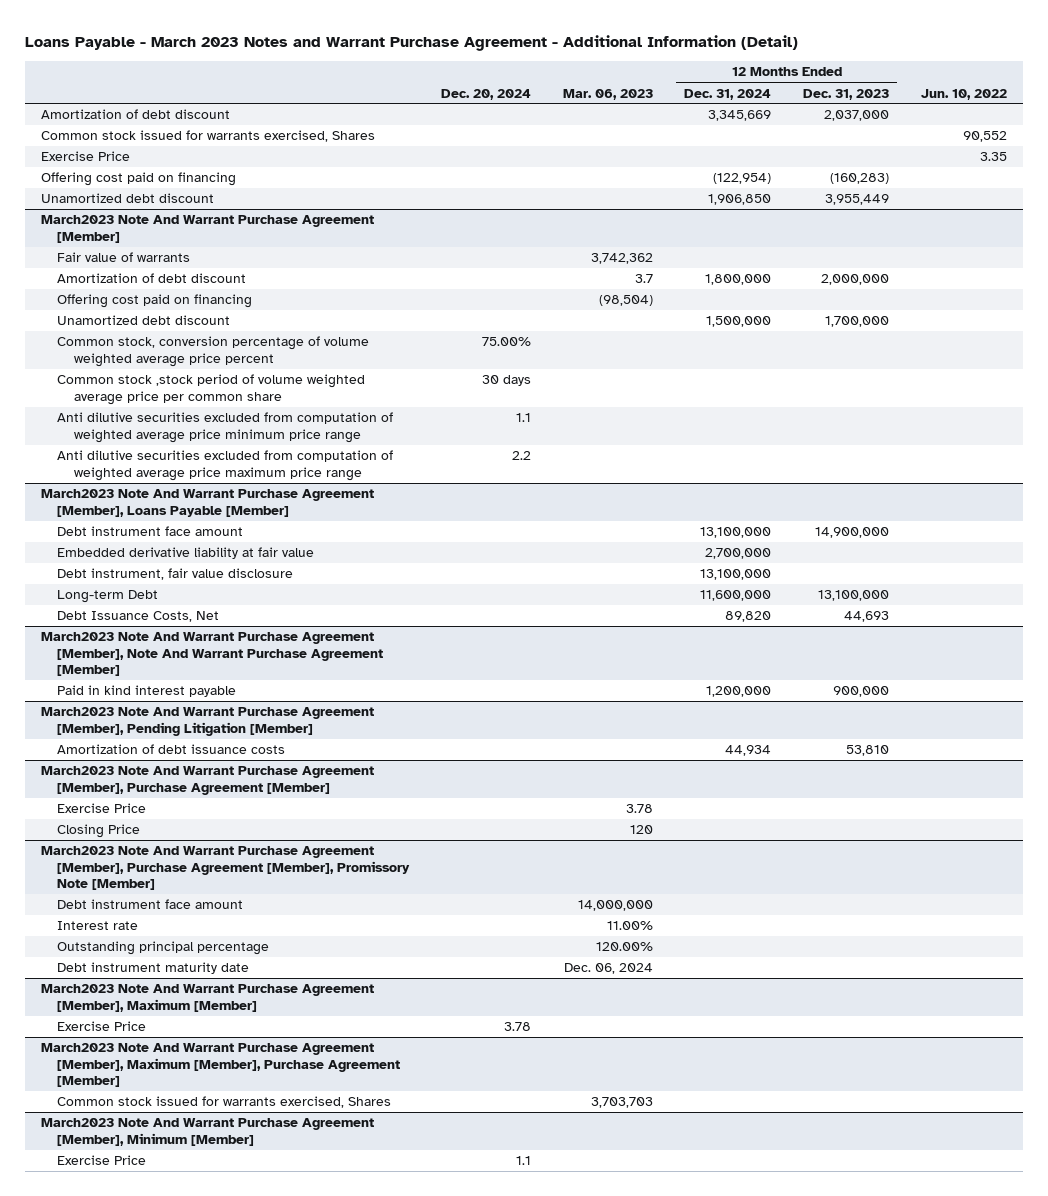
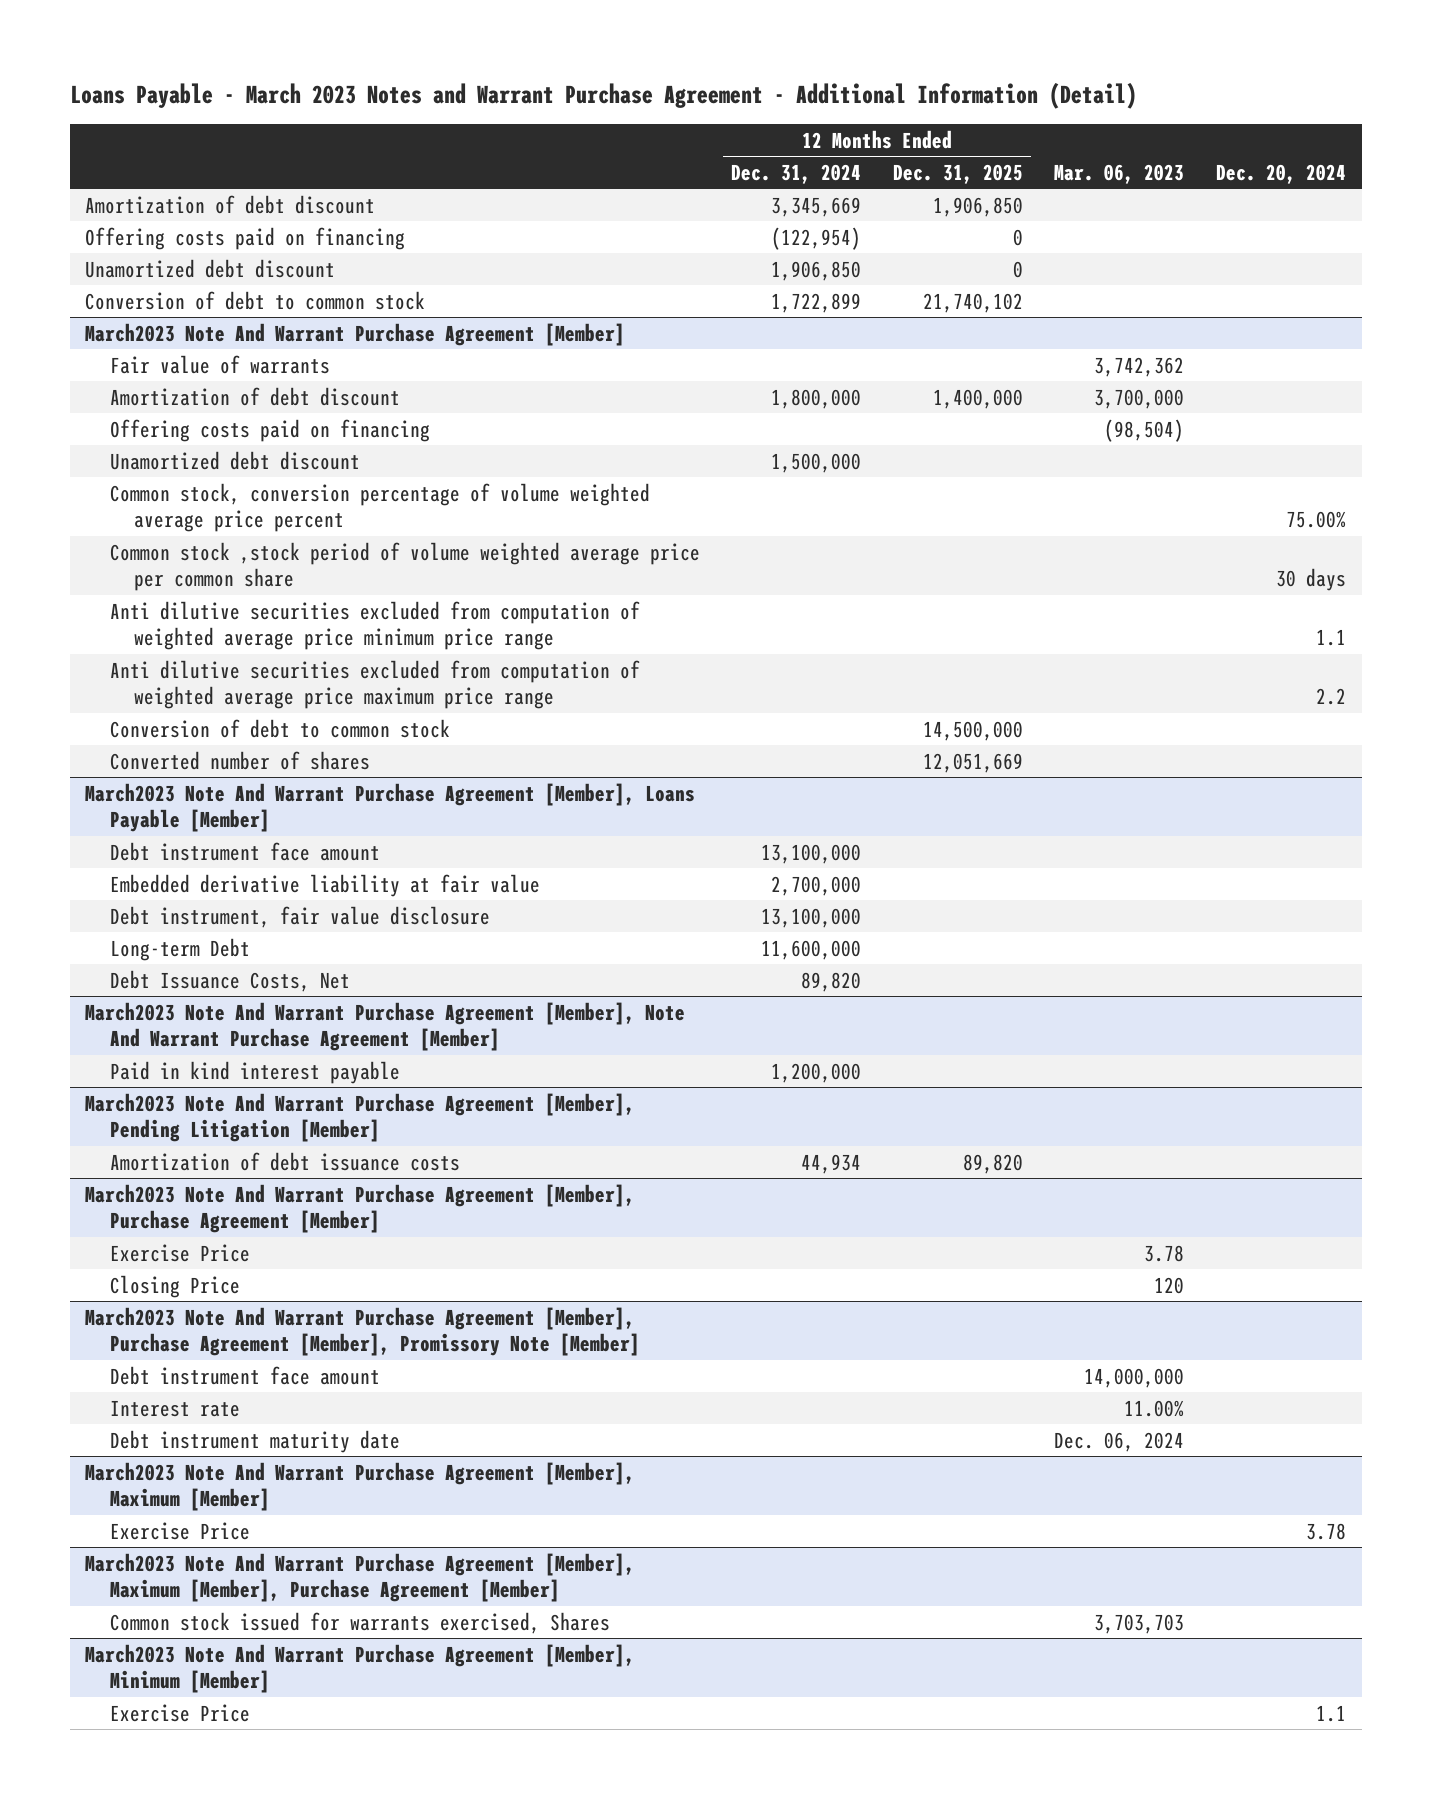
- | Dec. 20, 2024 | Mar. 06, 2023 | 12 Months Ended Dec. 31, 2024 | 12 Months Ended Dec. 31, 2023 | Jun. 10, 2022
+ | 12 Months Ended Dec. 31, 2024 | 12 Months Ended Dec. 31, 2025 | Mar. 06, 2023 | Dec. 20, 2024
- Common stock issued for warrants exercised, Shares | | | | | 90,552
- Exercise Price | | | | | 3.35
- Offering cost paid on financing | | | (122,954) | (160,283) |
+ Offering costs paid on financing | (122,954) | 0 | |
+ Conversion of debt to common stock | 1,722,899 | 21,740,102 | |
@ March2023 Note And Warrant Purchase Agreement [Member]
- Amortization of debt discount | | 3.7 | 1,800,000 | 2,000,000 |
- Offering cost paid on financing | | (98,504) | | |
+ Amortization of debt discount | 1,800,000 | 1,400,000 | 3,700,000 |
+ Offering costs paid on financing | | | (98,504) |
+ Conversion of debt to common stock | | 14,500,000 | |
+ Converted number of shares | | 12,051,669 | |
@ March2023 Note And Warrant Purchase Agreement [Member], Purchase Agreement [Member], Promissory Note [Member]
- Outstanding principal percentage | | 120.00% | | |

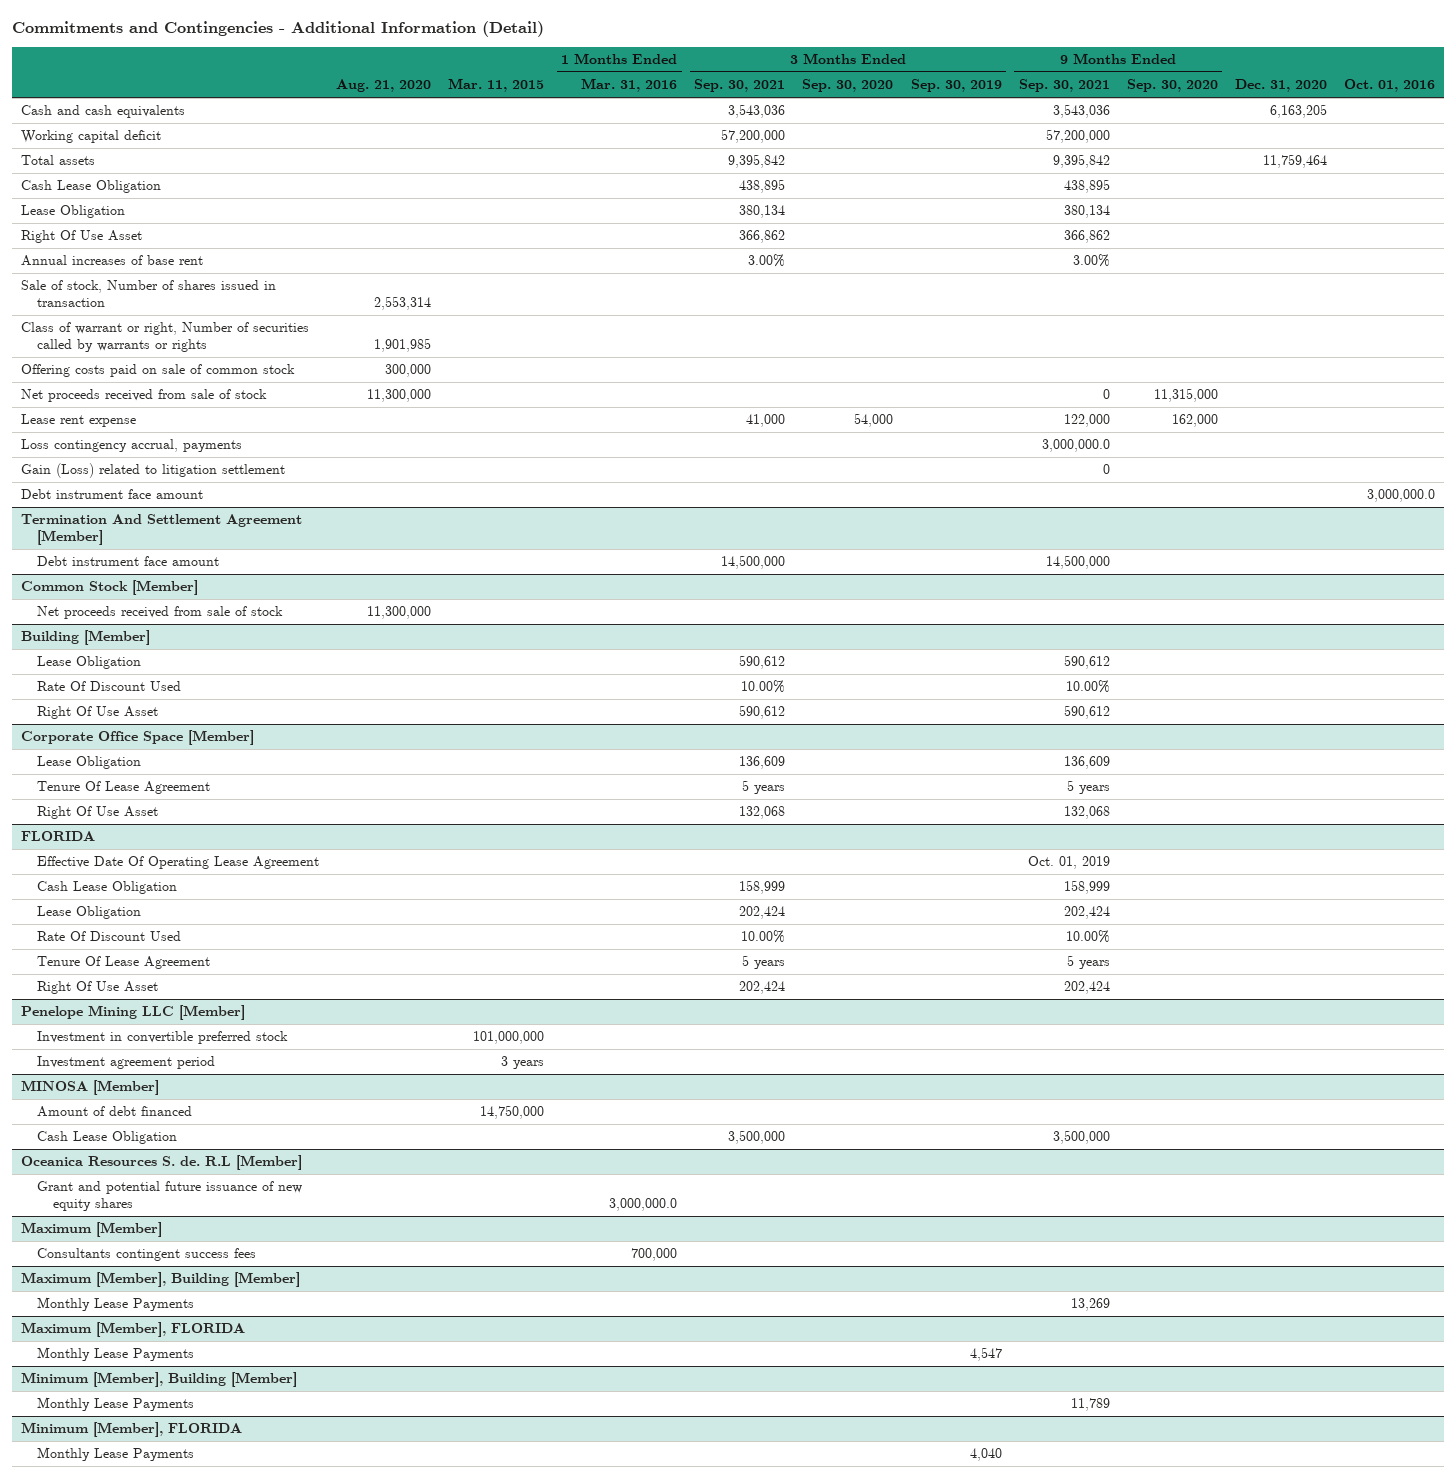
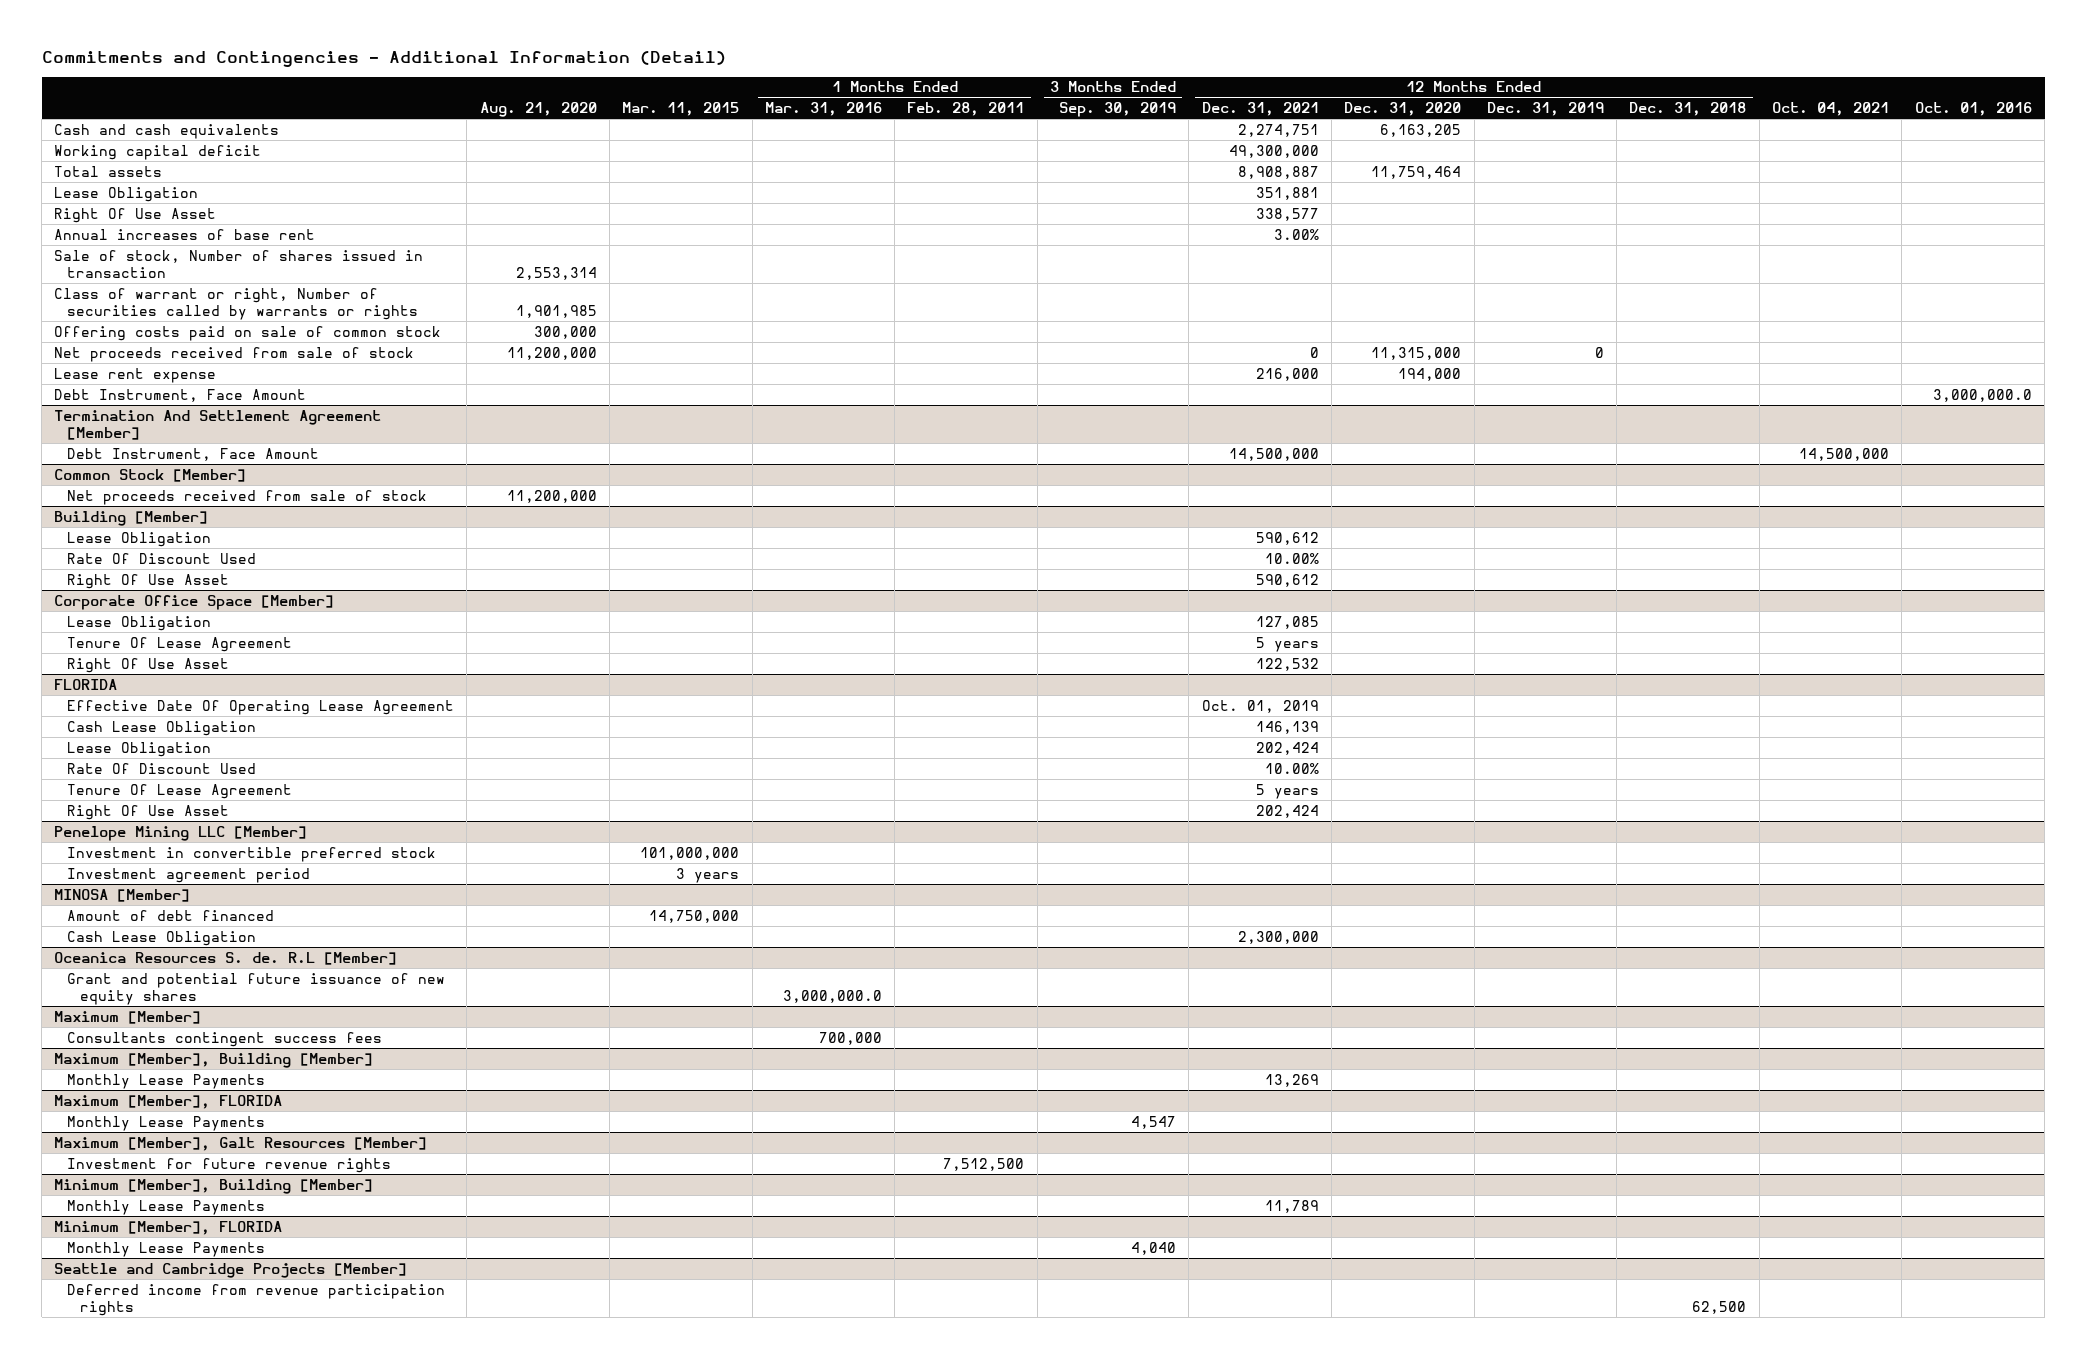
- | Aug. 21, 2020 | Mar. 11, 2015 | 1 Months Ended Mar. 31, 2016 | 3 Months Ended Sep. 30, 2021 | 3 Months Ended Sep. 30, 2020 | 3 Months Ended Sep. 30, 2019 | 9 Months Ended Sep. 30, 2021 | 9 Months Ended Sep. 30, 2020 | Dec. 31, 2020 | Oct. 01, 2016
+ | Aug. 21, 2020 | Mar. 11, 2015 | 1 Months Ended Mar. 31, 2016 | 1 Months Ended Feb. 28, 2011 | 3 Months Ended Sep. 30, 2019 | 12 Months Ended Dec. 31, 2021 | 12 Months Ended Dec. 31, 2020 | 12 Months Ended Dec. 31, 2019 | 12 Months Ended Dec. 31, 2018 | Oct. 04, 2021 | Oct. 01, 2016
- Cash Lease Obligation | | | | 438,895 | | | 438,895 | | |
- Net proceeds received from sale of stock | 11,300,000 | | | | | | 0 | 11,315,000 | |
+ Net proceeds received from sale of stock | 11,200,000 | | | | | 0 | 11,315,000 | 0 | | |
- Loss contingency accrual, payments | | | | | | | 3,000,000.0 | | |
- Gain (Loss) related to litigation settlement | | | | | | | 0 | | |
- Debt instrument face amount | | | | | | | | | | 3,000,000.0
+ Debt Instrument, Face Amount | | | | | | | | | | | 3,000,000.0
@ Termination And Settlement Agreement [Member]
- Debt instrument face amount | | | | 14,500,000 | | | 14,500,000 | | |
+ Debt Instrument, Face Amount | | | | | | 14,500,000 | | | | 14,500,000 |
@ Common Stock [Member]
- Net proceeds received from sale of stock | 11,300,000 | | | | | | | | |
+ Net proceeds received from sale of stock | 11,200,000 | | | | | | | | | |
+ Maximum [Member], Galt Resources [Member]
+ Investment for future revenue rights | | | | 7,512,500 | | | | | | |
+ Seattle and Cambridge Projects [Member]
+ Deferred income from revenue participation rights | | | | | | | | | 62,500 | |

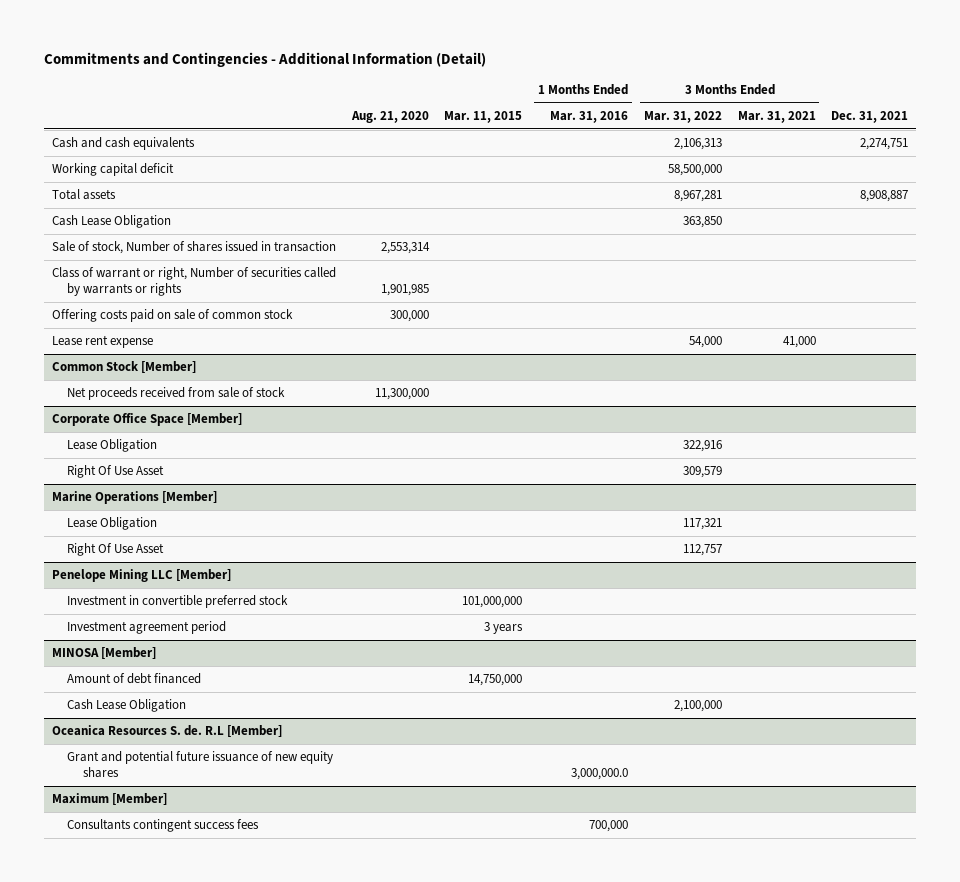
- | Aug. 21, 2020 | Mar. 11, 2015 | 1 Months Ended Mar. 31, 2016 | 1 Months Ended Feb. 28, 2011 | 3 Months Ended Sep. 30, 2019 | 12 Months Ended Dec. 31, 2021 | 12 Months Ended Dec. 31, 2020 | 12 Months Ended Dec. 31, 2019 | 12 Months Ended Dec. 31, 2018 | Oct. 04, 2021 | Oct. 01, 2016
+ | Aug. 21, 2020 | Mar. 11, 2015 | 1 Months Ended Mar. 31, 2016 | 3 Months Ended Mar. 31, 2022 | 3 Months Ended Mar. 31, 2021 | Dec. 31, 2021
- Lease Obligation | | | | | | 351,881 | | | | |
- Right Of Use Asset | | | | | | 338,577 | | | | |
- Annual increases of base rent | | | | | | 3.00% | | | | |
+ Cash Lease Obligation | | | | 363,850 | |
- Net proceeds received from sale of stock | 11,200,000 | | | | | 0 | 11,315,000 | 0 | | |
- Debt Instrument, Face Amount | | | | | | | | | | | 3,000,000.0
- Termination And Settlement Agreement [Member]
- Debt Instrument, Face Amount | | | | | | 14,500,000 | | | | 14,500,000 |
@ Common Stock [Member]
- Net proceeds received from sale of stock | 11,200,000 | | | | | | | | | |
- Building [Member]
- Lease Obligation | | | | | | 590,612 | | | | |
- Rate Of Discount Used | | | | | | 10.00% | | | | |
- Right Of Use Asset | | | | | | 590,612 | | | | |
@ Common Stock [Member]
+ Net proceeds received from sale of stock | 11,300,000 | | | | |
@ Corporate Office Space [Member]
- Tenure Of Lease Agreement | | | | | | 5 years | | | | |
- FLORIDA
- Effective Date Of Operating Lease Agreement | | | | | | Oct. 01, 2019 | | | | |
- Cash Lease Obligation | | | | | | 146,139 | | | | |
- Lease Obligation | | | | | | 202,424 | | | | |
- Rate Of Discount Used | | | | | | 10.00% | | | | |
- Tenure Of Lease Agreement | | | | | | 5 years | | | | |
- Right Of Use Asset | | | | | | 202,424 | | | | |
+ Marine Operations [Member]
+ Lease Obligation | | | | 117,321 | |
+ Right Of Use Asset | | | | 112,757 | |
- Maximum [Member], Building [Member]
- Monthly Lease Payments | | | | | | 13,269 | | | | |
- Maximum [Member], FLORIDA
- Monthly Lease Payments | | | | | 4,547 | | | | | |
- Maximum [Member], Galt Resources [Member]
- Investment for future revenue rights | | | | 7,512,500 | | | | | | |
- Minimum [Member], Building [Member]
- Monthly Lease Payments | | | | | | 11,789 | | | | |
- Minimum [Member], FLORIDA
- Monthly Lease Payments | | | | | 4,040 | | | | | |
- Seattle and Cambridge Projects [Member]
- Deferred income from revenue participation rights | | | | | | | | | 62,500 | |

